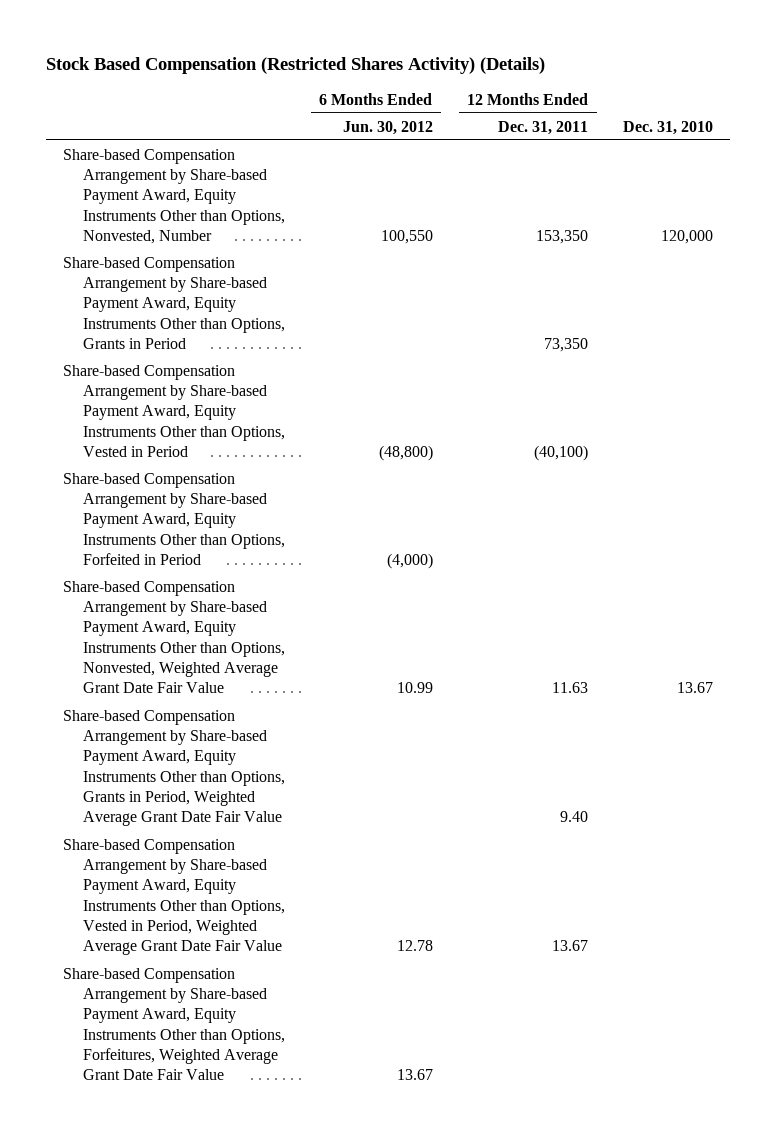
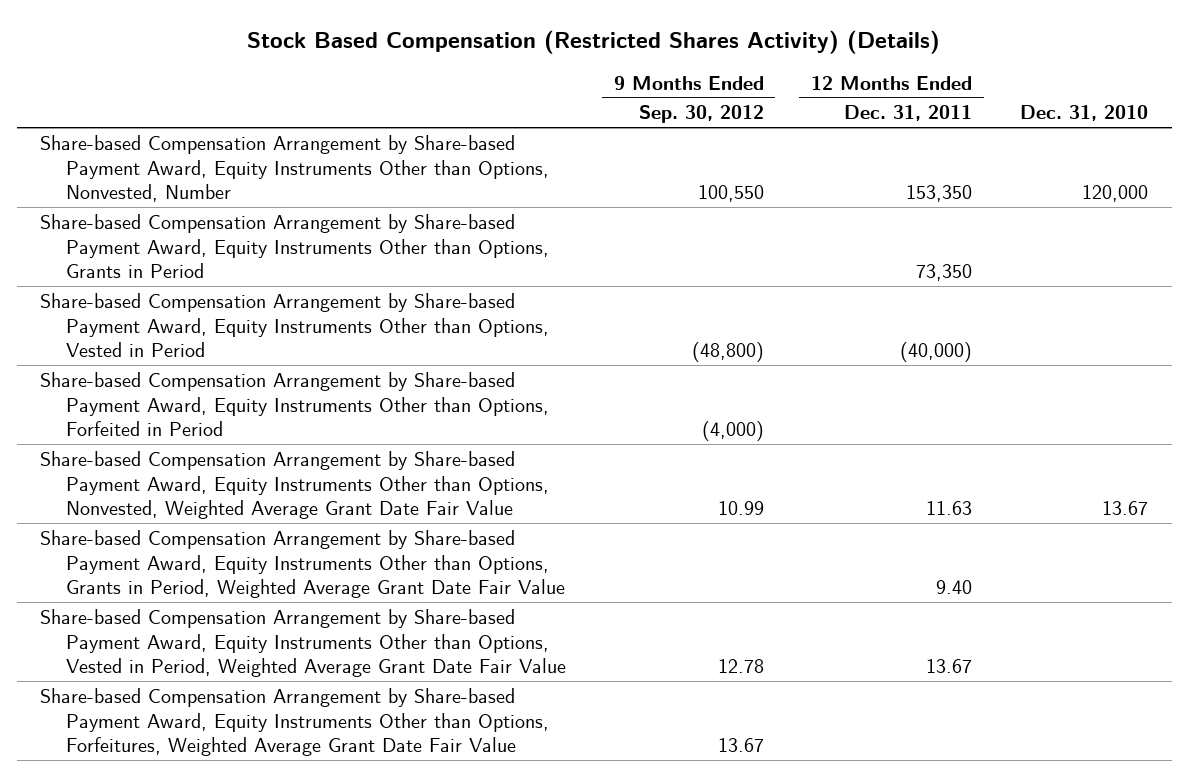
- | 6 Months Ended Jun. 30, 2012 | 12 Months Ended Dec. 31, 2011 | Dec. 31, 2010
+ | 9 Months Ended Sep. 30, 2012 | 12 Months Ended Dec. 31, 2011 | Dec. 31, 2010
- Share-based Compensation Arrangement by Share-based Payment Award, Equity Instruments Other than Options, Vested in Period | (48,800) | (40,100) |
+ Share-based Compensation Arrangement by Share-based Payment Award, Equity Instruments Other than Options, Vested in Period | (48,800) | (40,000) |

